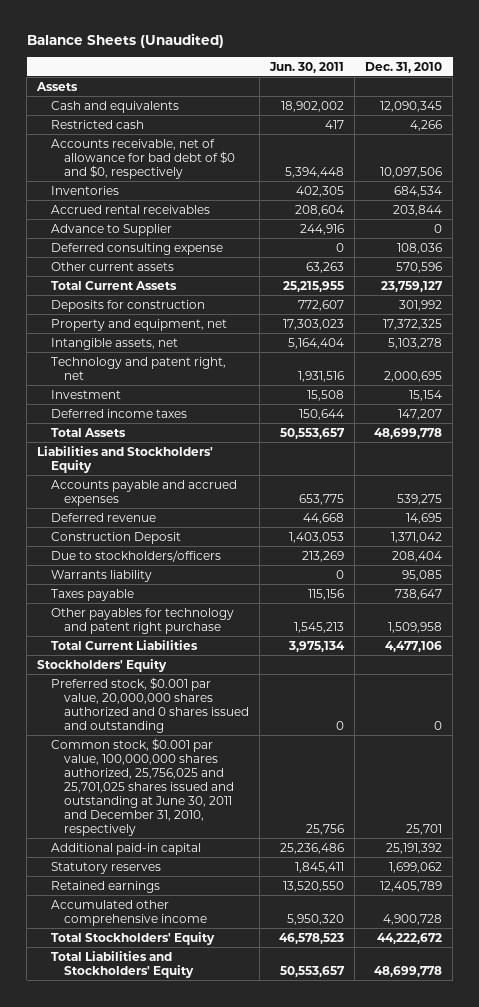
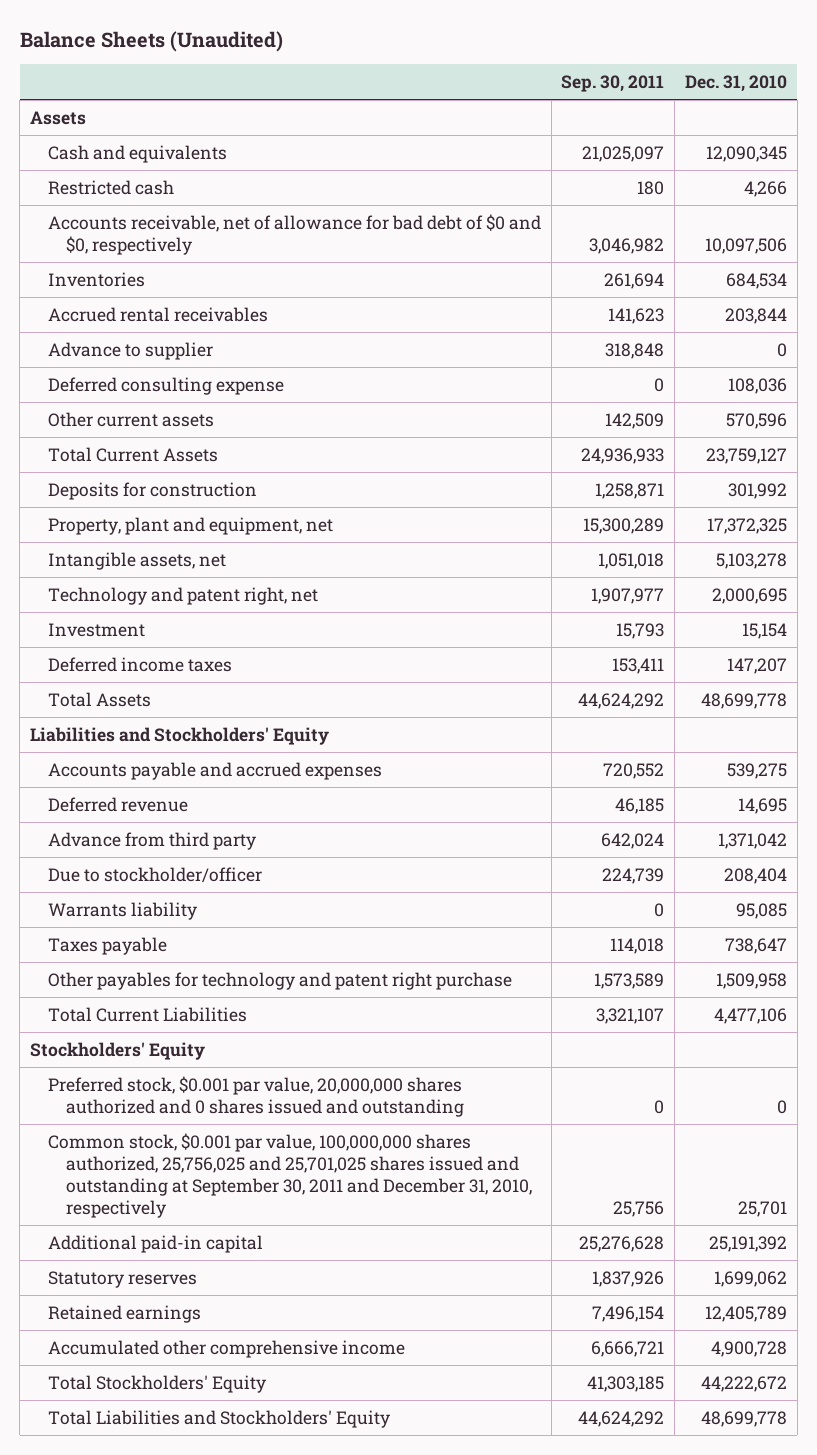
- | Jun. 30, 2011 | Dec. 31, 2010
+ | Sep. 30, 2011 | Dec. 31, 2010
- Advance to Supplier | 244,916 | 0
+ Advance to supplier | 318,848 | 0
- Property and equipment, net | 17,303,023 | 17,372,325
+ Property, plant and equipment, net | 15,300,289 | 17,372,325
- Construction Deposit | 1,403,053 | 1,371,042
- Due to stockholders/officers | 213,269 | 208,404
+ Advance from third party | 642,024 | 1,371,042
+ Due to stockholder/officer | 224,739 | 208,404
- Common stock, $0.001 par value, 100,000,000 shares authorized, 25,756,025 and 25,701,025 shares issued and outstanding at June 30, 2011 and December 31, 2010, respectively | 25,756 | 25,701
+ Common stock, $0.001 par value, 100,000,000 shares authorized, 25,756,025 and 25,701,025 shares issued and outstanding at September 30, 2011 and December 31, 2010, respectively | 25,756 | 25,701

